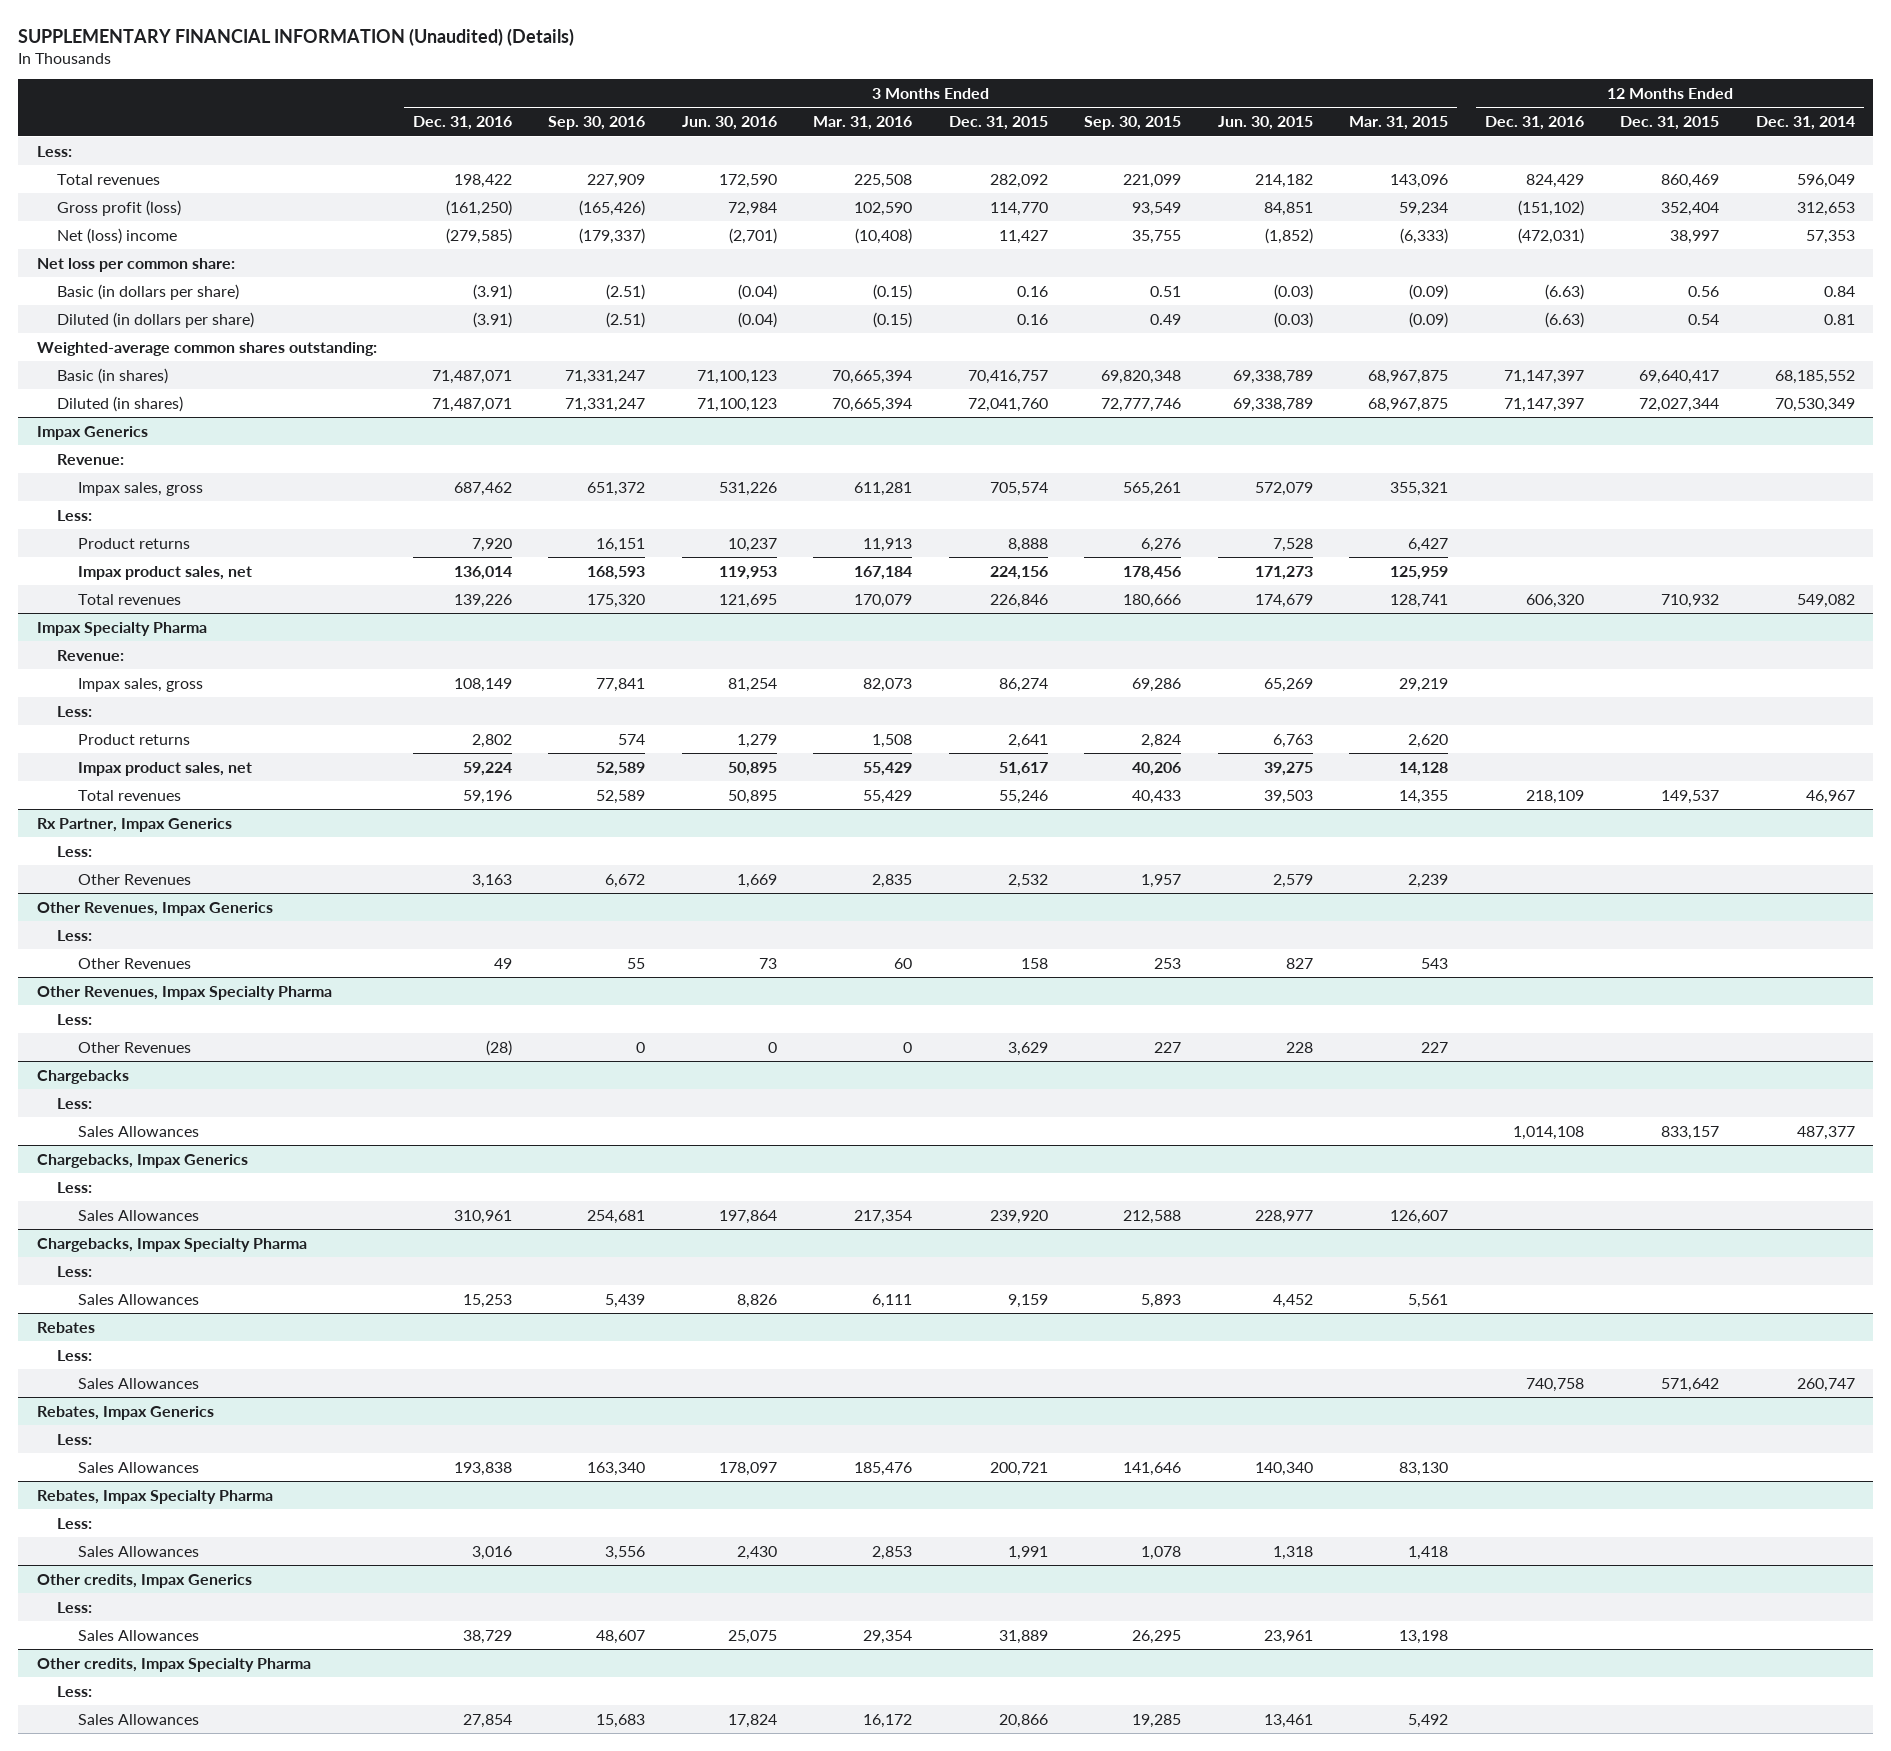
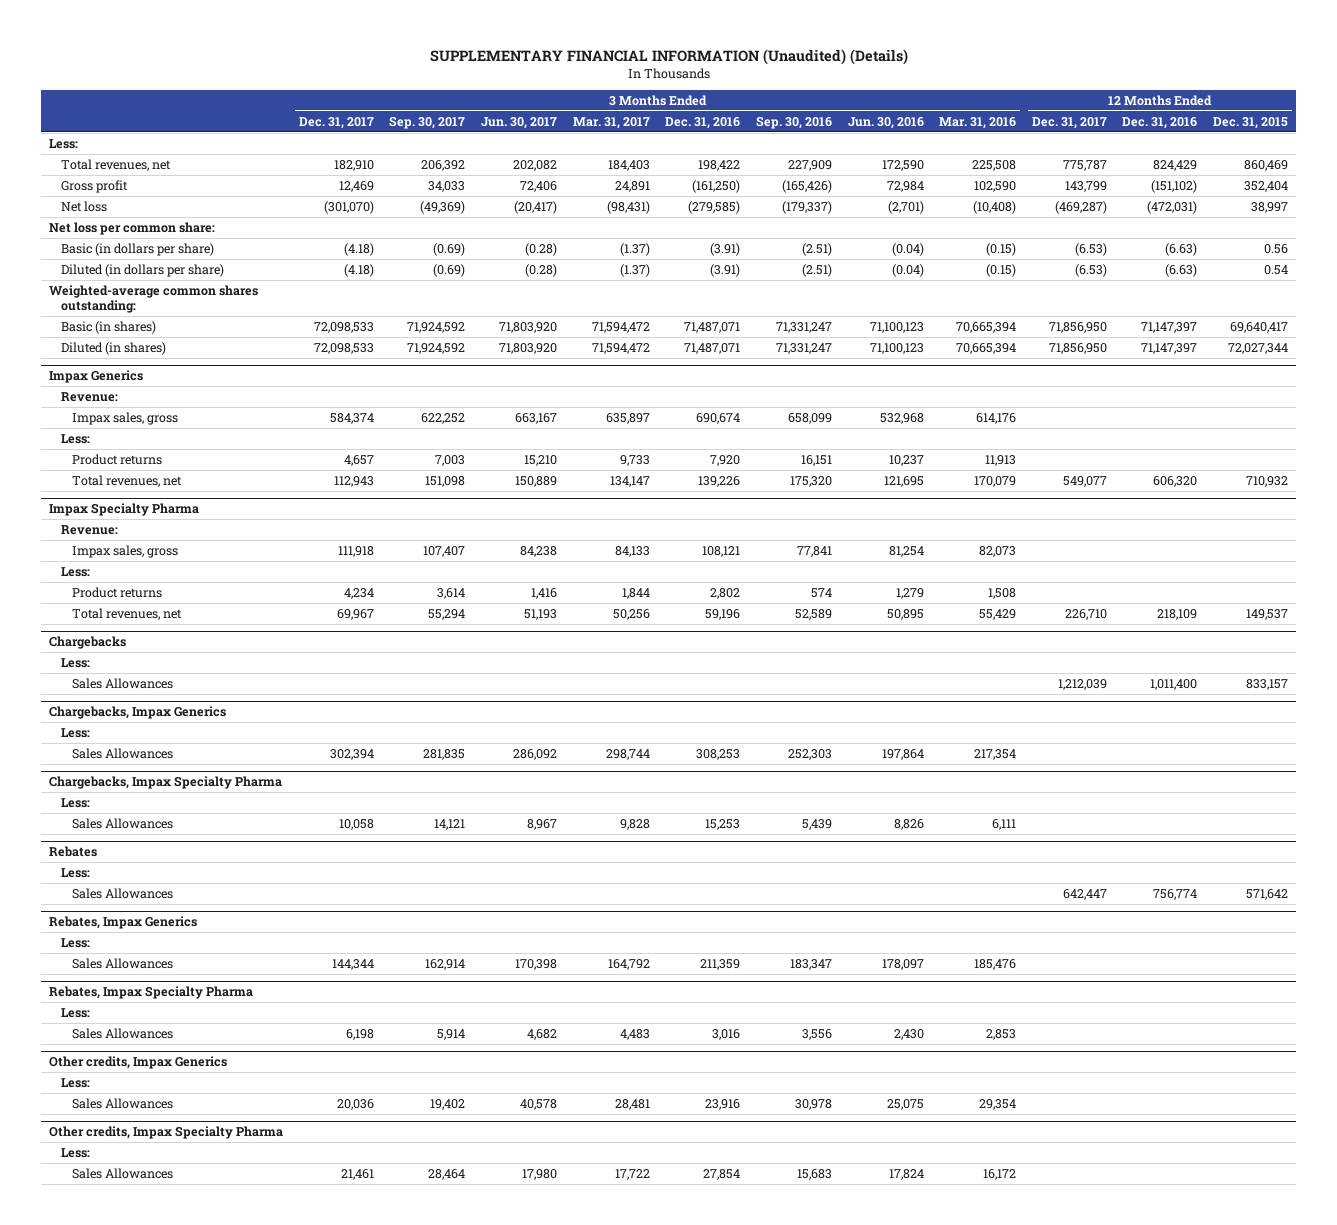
- | 3 Months Ended Dec. 31, 2016 | 3 Months Ended Sep. 30, 2016 | 3 Months Ended Jun. 30, 2016 | 3 Months Ended Mar. 31, 2016 | 3 Months Ended Dec. 31, 2015 | 3 Months Ended Sep. 30, 2015 | 3 Months Ended Jun. 30, 2015 | 3 Months Ended Mar. 31, 2015 | 12 Months Ended Dec. 31, 2016 | 12 Months Ended Dec. 31, 2015 | 12 Months Ended Dec. 31, 2014
+ | 3 Months Ended Dec. 31, 2017 | 3 Months Ended Sep. 30, 2017 | 3 Months Ended Jun. 30, 2017 | 3 Months Ended Mar. 31, 2017 | 3 Months Ended Dec. 31, 2016 | 3 Months Ended Sep. 30, 2016 | 3 Months Ended Jun. 30, 2016 | 3 Months Ended Mar. 31, 2016 | 12 Months Ended Dec. 31, 2017 | 12 Months Ended Dec. 31, 2016 | 12 Months Ended Dec. 31, 2015
- Total revenues | 198,422 | 227,909 | 172,590 | 225,508 | 282,092 | 221,099 | 214,182 | 143,096 | 824,429 | 860,469 | 596,049
- Gross profit (loss) | (161,250) | (165,426) | 72,984 | 102,590 | 114,770 | 93,549 | 84,851 | 59,234 | (151,102) | 352,404 | 312,653
- Net (loss) income | (279,585) | (179,337) | (2,701) | (10,408) | 11,427 | 35,755 | (1,852) | (6,333) | (472,031) | 38,997 | 57,353
+ Total revenues, net | 182,910 | 206,392 | 202,082 | 184,403 | 198,422 | 227,909 | 172,590 | 225,508 | 775,787 | 824,429 | 860,469
+ Gross profit | 12,469 | 34,033 | 72,406 | 24,891 | (161,250) | (165,426) | 72,984 | 102,590 | 143,799 | (151,102) | 352,404
+ Net loss | (301,070) | (49,369) | (20,417) | (98,431) | (279,585) | (179,337) | (2,701) | (10,408) | (469,287) | (472,031) | 38,997
@ Impax Generics
- Impax sales, gross | 687,462 | 651,372 | 531,226 | 611,281 | 705,574 | 565,261 | 572,079 | 355,321 | | |
+ Impax sales, gross | 584,374 | 622,252 | 663,167 | 635,897 | 690,674 | 658,099 | 532,968 | 614,176 | | |
- Impax product sales, net | 136,014 | 168,593 | 119,953 | 167,184 | 224,156 | 178,456 | 171,273 | 125,959 | | |
- Total revenues | 139,226 | 175,320 | 121,695 | 170,079 | 226,846 | 180,666 | 174,679 | 128,741 | 606,320 | 710,932 | 549,082
+ Total revenues, net | 112,943 | 151,098 | 150,889 | 134,147 | 139,226 | 175,320 | 121,695 | 170,079 | 549,077 | 606,320 | 710,932
@ Impax Specialty Pharma
- Impax sales, gross | 108,149 | 77,841 | 81,254 | 82,073 | 86,274 | 69,286 | 65,269 | 29,219 | | |
+ Impax sales, gross | 111,918 | 107,407 | 84,238 | 84,133 | 108,121 | 77,841 | 81,254 | 82,073 | | |
- Impax product sales, net | 59,224 | 52,589 | 50,895 | 55,429 | 51,617 | 40,206 | 39,275 | 14,128 | | |
- Total revenues | 59,196 | 52,589 | 50,895 | 55,429 | 55,246 | 40,433 | 39,503 | 14,355 | 218,109 | 149,537 | 46,967
- Rx Partner, Impax Generics
- Less:
- Other Revenues | 3,163 | 6,672 | 1,669 | 2,835 | 2,532 | 1,957 | 2,579 | 2,239 | | |
- Other Revenues, Impax Generics
- Less:
- Other Revenues | 49 | 55 | 73 | 60 | 158 | 253 | 827 | 543 | | |
- Other Revenues, Impax Specialty Pharma
- Less:
- Other Revenues | (28) | 0 | 0 | 0 | 3,629 | 227 | 228 | 227 | | |
@ Impax Specialty Pharma
+ Total revenues, net | 69,967 | 55,294 | 51,193 | 50,256 | 59,196 | 52,589 | 50,895 | 55,429 | 226,710 | 218,109 | 149,537
@ Chargebacks
- Sales Allowances | | | | | | | | | 1,014,108 | 833,157 | 487,377
+ Sales Allowances | | | | | | | | | 1,212,039 | 1,011,400 | 833,157
@ Chargebacks, Impax Generics
- Sales Allowances | 310,961 | 254,681 | 197,864 | 217,354 | 239,920 | 212,588 | 228,977 | 126,607 | | |
+ Sales Allowances | 302,394 | 281,835 | 286,092 | 298,744 | 308,253 | 252,303 | 197,864 | 217,354 | | |
@ Rebates
- Sales Allowances | | | | | | | | | 740,758 | 571,642 | 260,747
+ Sales Allowances | | | | | | | | | 642,447 | 756,774 | 571,642
@ Rebates, Impax Generics
- Sales Allowances | 193,838 | 163,340 | 178,097 | 185,476 | 200,721 | 141,646 | 140,340 | 83,130 | | |
+ Sales Allowances | 144,344 | 162,914 | 170,398 | 164,792 | 211,359 | 183,347 | 178,097 | 185,476 | | |
@ Other credits, Impax Generics
- Sales Allowances | 38,729 | 48,607 | 25,075 | 29,354 | 31,889 | 26,295 | 23,961 | 13,198 | | |
+ Sales Allowances | 20,036 | 19,402 | 40,578 | 28,481 | 23,916 | 30,978 | 25,075 | 29,354 | | |

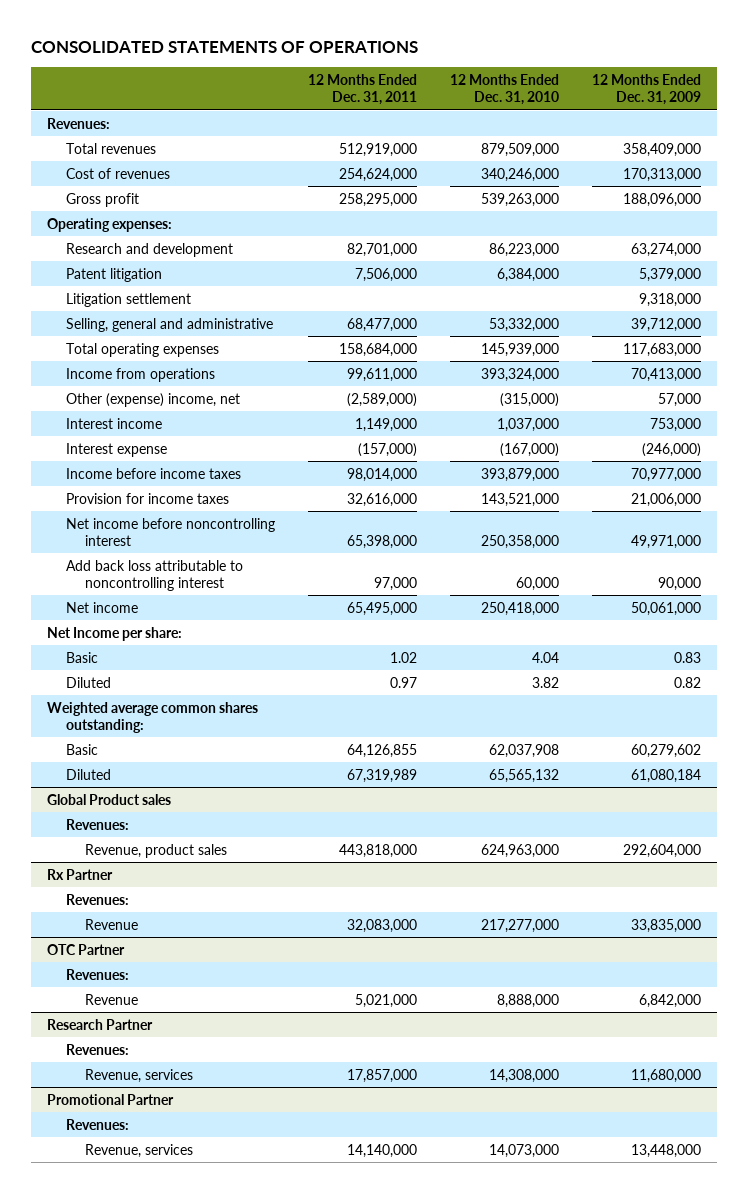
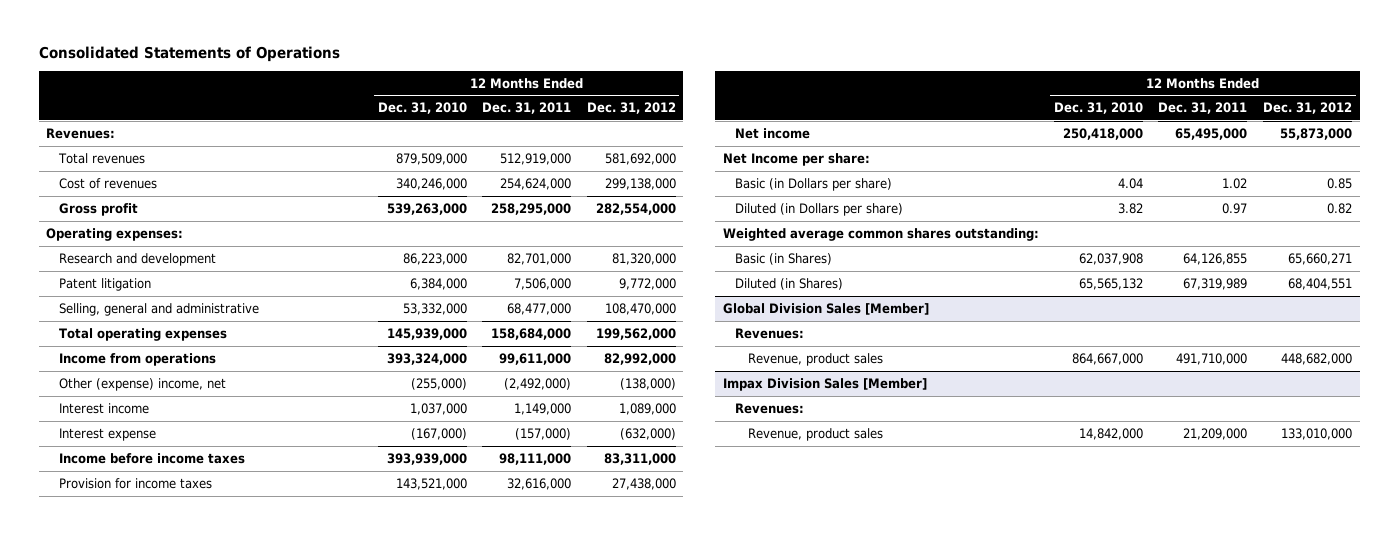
- CONSOLIDATED STATEMENTS OF OPERATIONS
+ Consolidated Statements of Operations
- | 12 Months Ended Dec. 31, 2011 | 12 Months Ended Dec. 31, 2010 | 12 Months Ended Dec. 31, 2009
+ | 12 Months Ended Dec. 31, 2010 | 12 Months Ended Dec. 31, 2011 | 12 Months Ended Dec. 31, 2012
- Litigation settlement | | | 9,318,000
- Other (expense) income, net | (2,589,000) | (315,000) | 57,000
+ Other (expense) income, net | (255,000) | (2,492,000) | (138,000)
- Income before income taxes | 98,014,000 | 393,879,000 | 70,977,000
+ Income before income taxes | 393,939,000 | 98,111,000 | 83,311,000
- Net income before noncontrolling interest | 65,398,000 | 250,358,000 | 49,971,000
- Add back loss attributable to noncontrolling interest | 97,000 | 60,000 | 90,000
- Basic | 1.02 | 4.04 | 0.83
- Diluted | 0.97 | 3.82 | 0.82
+ Basic (in Dollars per share) | 4.04 | 1.02 | 0.85
+ Diluted (in Dollars per share) | 3.82 | 0.97 | 0.82
- Basic | 64,126,855 | 62,037,908 | 60,279,602
- Diluted | 67,319,989 | 65,565,132 | 61,080,184
- Global Product sales
- Revenues:
- Revenue, product sales | 443,818,000 | 624,963,000 | 292,604,000
- Rx Partner
- Revenues:
- Revenue | 32,083,000 | 217,277,000 | 33,835,000
- OTC Partner
- Revenues:
- Revenue | 5,021,000 | 8,888,000 | 6,842,000
- Research Partner
+ Basic (in Shares) | 62,037,908 | 64,126,855 | 65,660,271
+ Diluted (in Shares) | 65,565,132 | 67,319,989 | 68,404,551
+ Global Division Sales [Member]
- Revenue, services | 17,857,000 | 14,308,000 | 11,680,000
- Promotional Partner
+ Revenue, product sales | 864,667,000 | 491,710,000 | 448,682,000
+ Impax Division Sales [Member]
- Revenue, services | 14,140,000 | 14,073,000 | 13,448,000
+ Revenue, product sales | 14,842,000 | 21,209,000 | 133,010,000

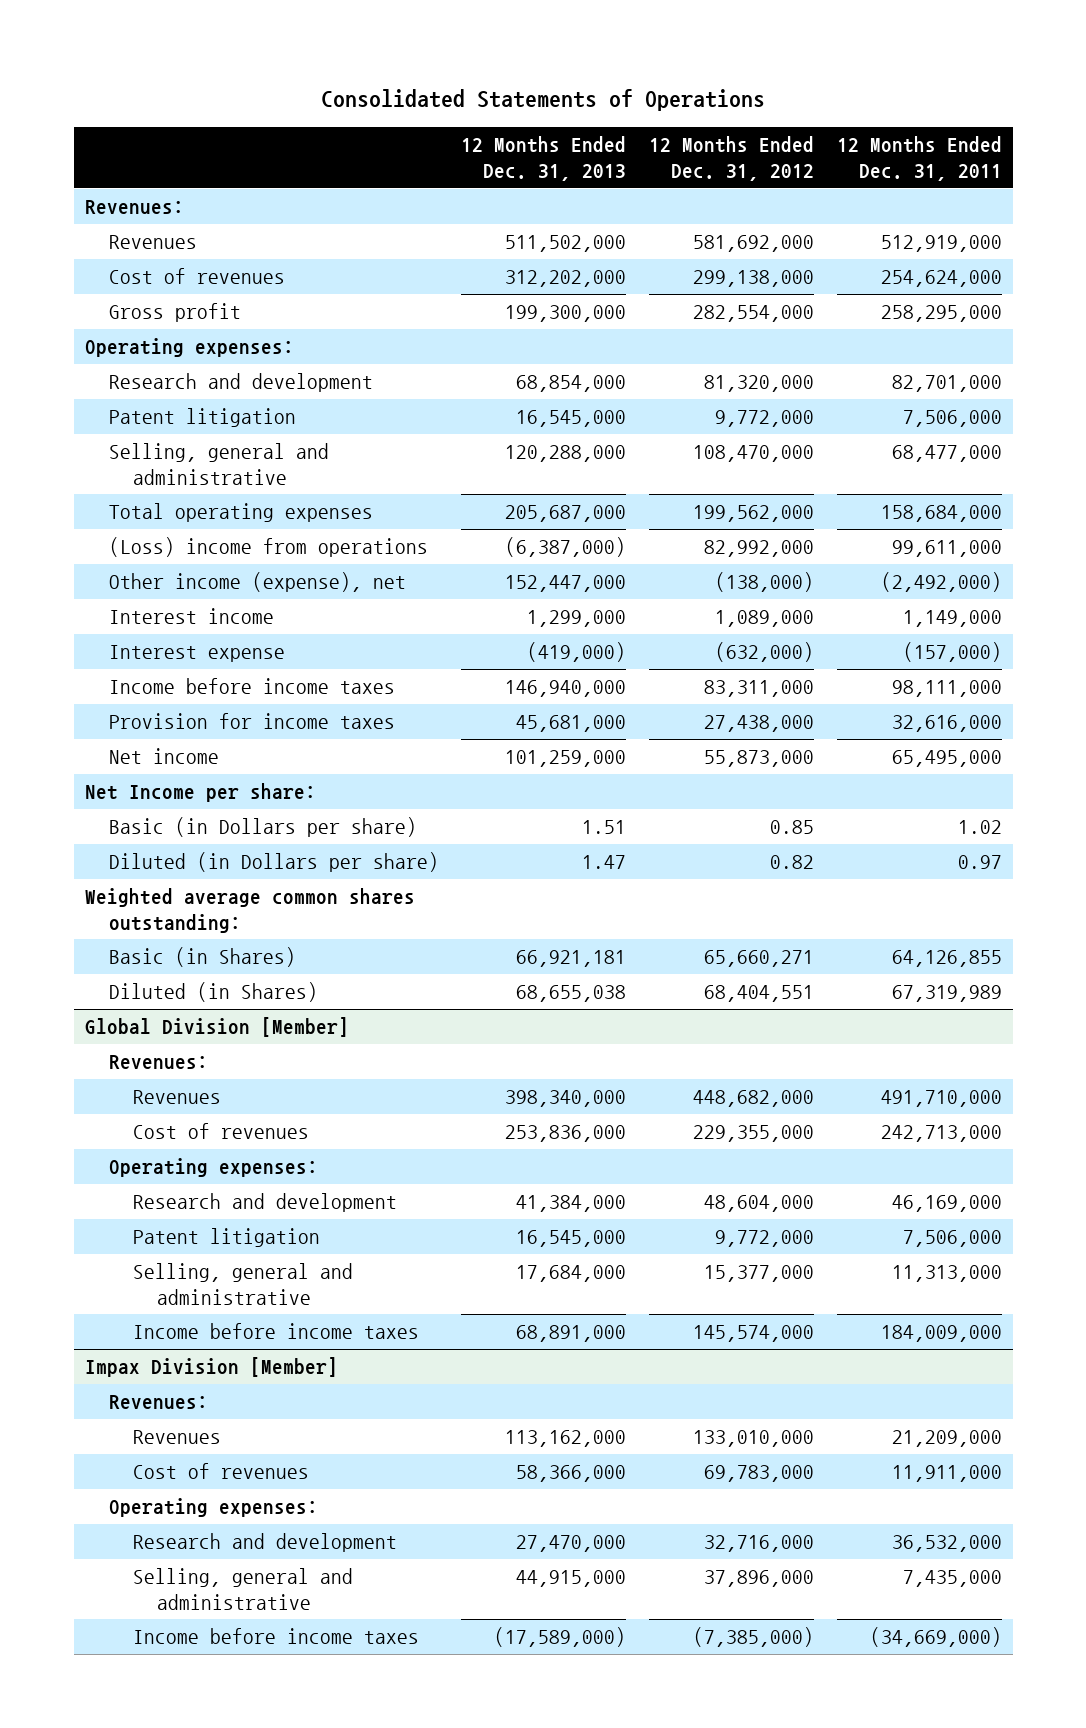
- | 12 Months Ended Dec. 31, 2010 | 12 Months Ended Dec. 31, 2011 | 12 Months Ended Dec. 31, 2012
+ | 12 Months Ended Dec. 31, 2013 | 12 Months Ended Dec. 31, 2012 | 12 Months Ended Dec. 31, 2011
- Total revenues | 879,509,000 | 512,919,000 | 581,692,000
+ Revenues | 511,502,000 | 581,692,000 | 512,919,000
- Income from operations | 393,324,000 | 99,611,000 | 82,992,000
- Other (expense) income, net | (255,000) | (2,492,000) | (138,000)
+ (Loss) income from operations | (6,387,000) | 82,992,000 | 99,611,000
+ Other income (expense), net | 152,447,000 | (138,000) | (2,492,000)
- Global Division Sales [Member]
+ Global Division [Member]
- Revenue, product sales | 864,667,000 | 491,710,000 | 448,682,000
- Impax Division Sales [Member]
+ Revenues | 398,340,000 | 448,682,000 | 491,710,000
+ Cost of revenues | 253,836,000 | 229,355,000 | 242,713,000
+ Operating expenses:
+ Research and development | 41,384,000 | 48,604,000 | 46,169,000
+ Patent litigation | 16,545,000 | 9,772,000 | 7,506,000
+ Selling, general and administrative | 17,684,000 | 15,377,000 | 11,313,000
+ Income before income taxes | 68,891,000 | 145,574,000 | 184,009,000
+ Impax Division [Member]
- Revenue, product sales | 14,842,000 | 21,209,000 | 133,010,000
+ Revenues | 113,162,000 | 133,010,000 | 21,209,000
+ Cost of revenues | 58,366,000 | 69,783,000 | 11,911,000
+ Operating expenses:
+ Research and development | 27,470,000 | 32,716,000 | 36,532,000
+ Selling, general and administrative | 44,915,000 | 37,896,000 | 7,435,000
+ Income before income taxes | (17,589,000) | (7,385,000) | (34,669,000)

